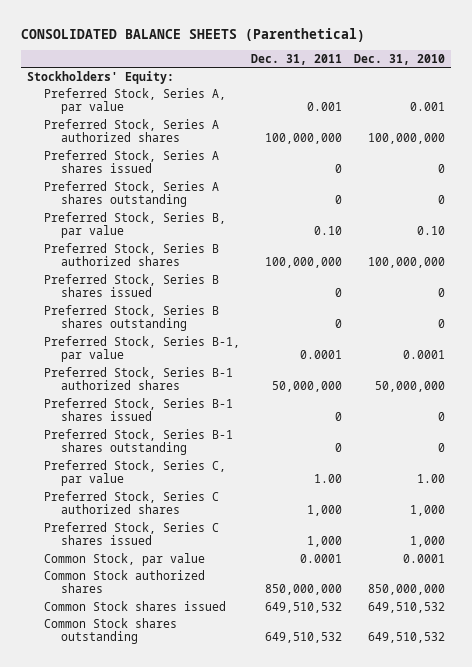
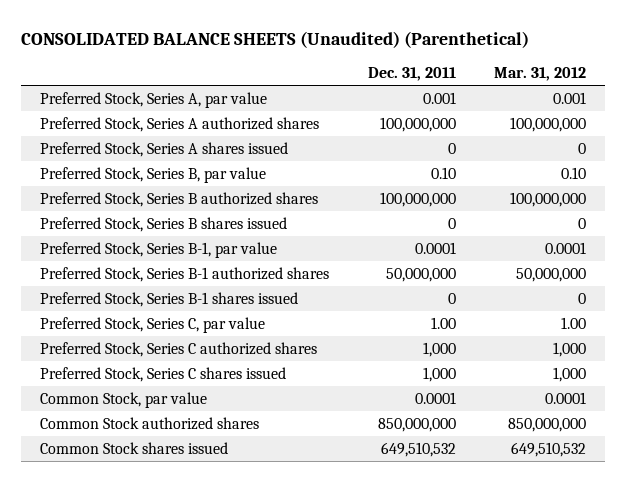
- CONSOLIDATED BALANCE SHEETS (Parenthetical)
+ CONSOLIDATED BALANCE SHEETS (Unaudited) (Parenthetical)
- | Dec. 31, 2011 | Dec. 31, 2010
+ | Dec. 31, 2011 | Mar. 31, 2012
- Stockholders' Equity:
- Preferred Stock, Series A shares outstanding | 0 | 0
- Preferred Stock, Series B shares outstanding | 0 | 0
- Preferred Stock, Series B-1 shares outstanding | 0 | 0
- Common Stock shares outstanding | 649,510,532 | 649,510,532

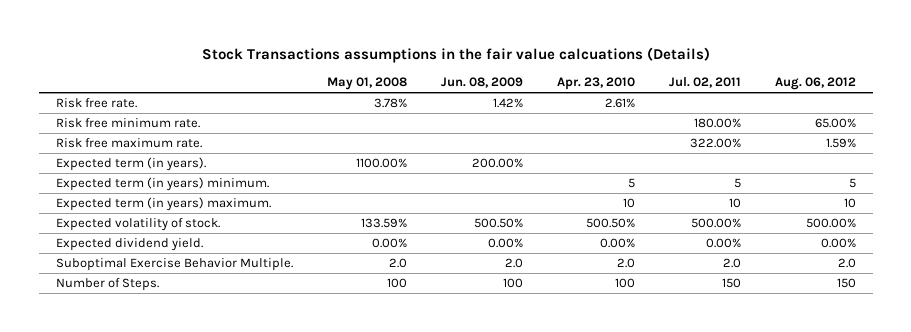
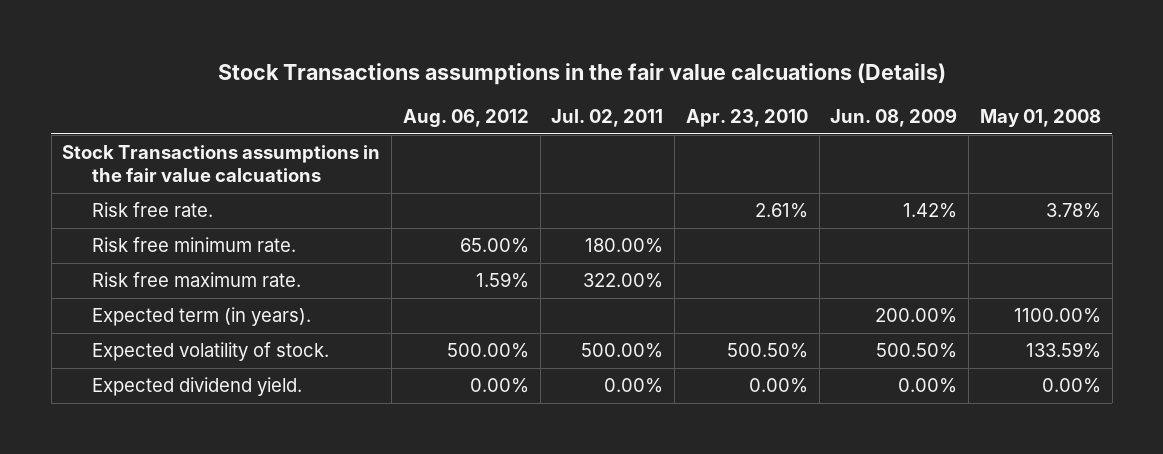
- | May 01, 2008 | Jun. 08, 2009 | Apr. 23, 2010 | Jul. 02, 2011 | Aug. 06, 2012
+ | Aug. 06, 2012 | Jul. 02, 2011 | Apr. 23, 2010 | Jun. 08, 2009 | May 01, 2008
+ Stock Transactions assumptions in the fair value calcuations
- Expected term (in years) minimum. | | | 5 | 5 | 5
- Expected term (in years) maximum. | | | 10 | 10 | 10
- Suboptimal Exercise Behavior Multiple. | 2.0 | 2.0 | 2.0 | 2.0 | 2.0
- Number of Steps. | 100 | 100 | 100 | 150 | 150

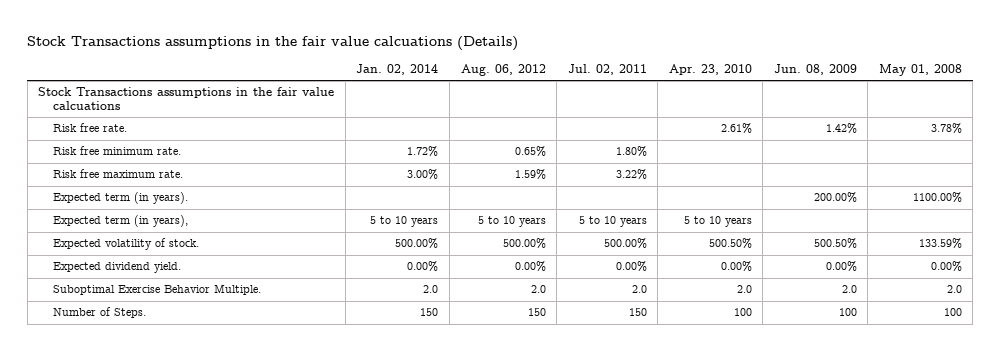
- | Aug. 06, 2012 | Jul. 02, 2011 | Apr. 23, 2010 | Jun. 08, 2009 | May 01, 2008
+ | Jan. 02, 2014 | Aug. 06, 2012 | Jul. 02, 2011 | Apr. 23, 2010 | Jun. 08, 2009 | May 01, 2008
- Risk free minimum rate. | 65.00% | 180.00% | | |
- Risk free maximum rate. | 1.59% | 322.00% | | |
+ Risk free minimum rate. | 1.72% | 0.65% | 1.80% | | |
+ Risk free maximum rate. | 3.00% | 1.59% | 3.22% | | |
+ Expected term (in years), | 5 to 10 years | 5 to 10 years | 5 to 10 years | 5 to 10 years | |
+ Suboptimal Exercise Behavior Multiple. | 2.0 | 2.0 | 2.0 | 2.0 | 2.0 | 2.0
+ Number of Steps. | 150 | 150 | 150 | 100 | 100 | 100

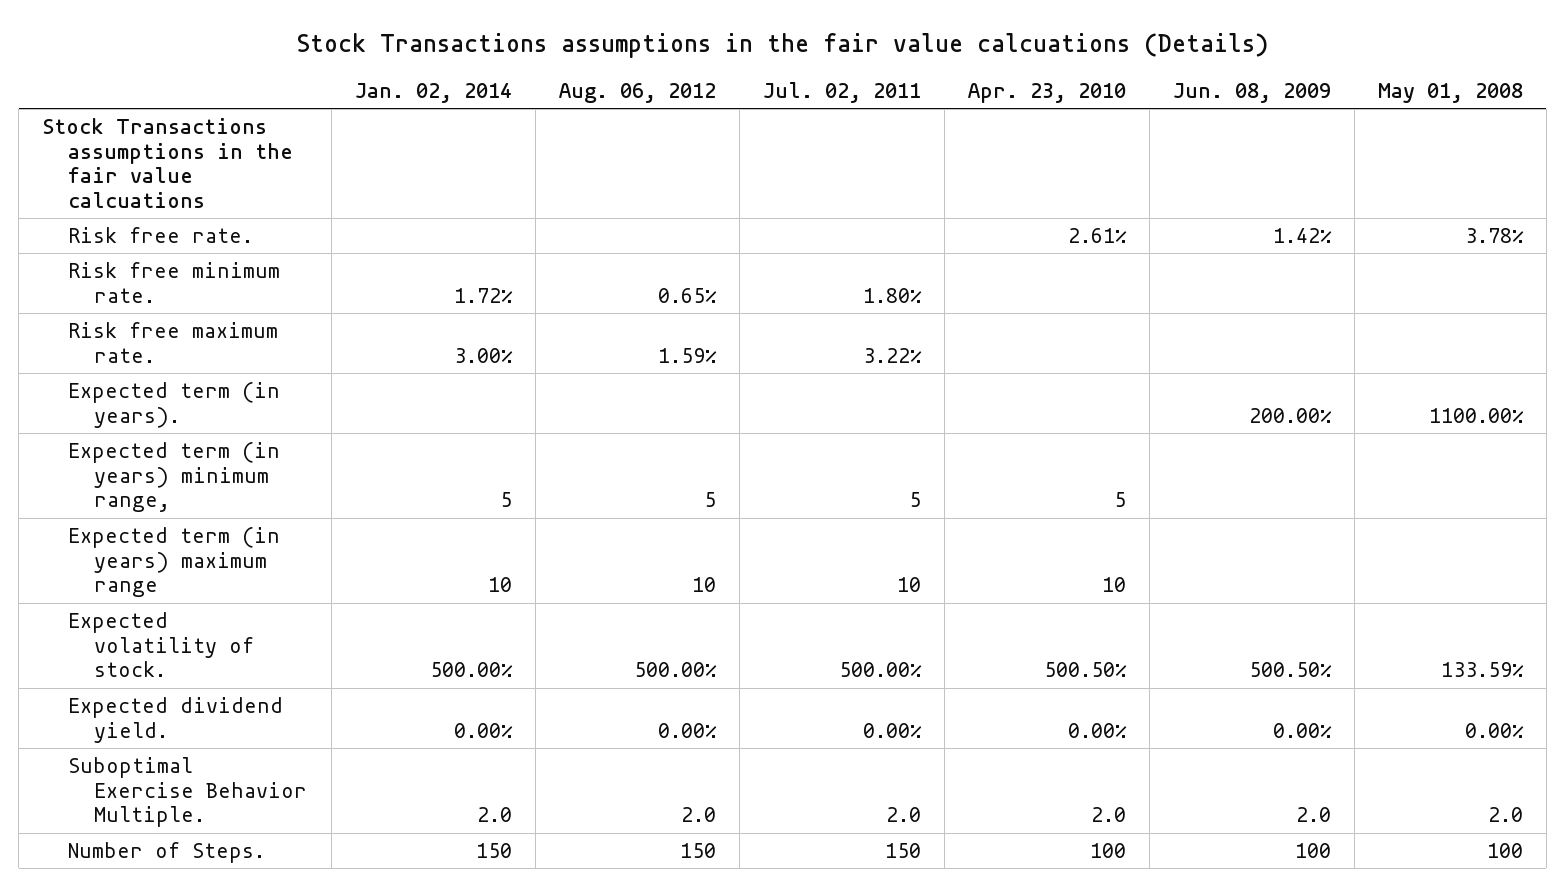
- Expected term (in years), | 5 to 10 years | 5 to 10 years | 5 to 10 years | 5 to 10 years | |
+ Expected term (in years) minimum range, | 5 | 5 | 5 | 5 | |
+ Expected term (in years) maximum range | 10 | 10 | 10 | 10 | |

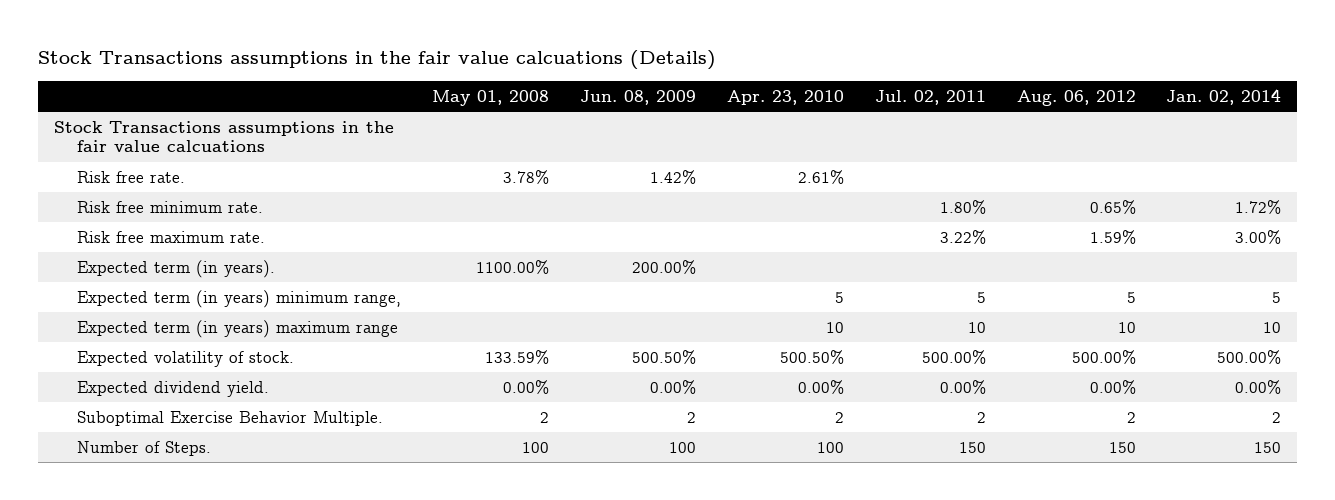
- | Jan. 02, 2014 | Aug. 06, 2012 | Jul. 02, 2011 | Apr. 23, 2010 | Jun. 08, 2009 | May 01, 2008
+ | May 01, 2008 | Jun. 08, 2009 | Apr. 23, 2010 | Jul. 02, 2011 | Aug. 06, 2012 | Jan. 02, 2014
- Suboptimal Exercise Behavior Multiple. | 2.0 | 2.0 | 2.0 | 2.0 | 2.0 | 2.0
+ Suboptimal Exercise Behavior Multiple. | 2 | 2 | 2 | 2 | 2 | 2

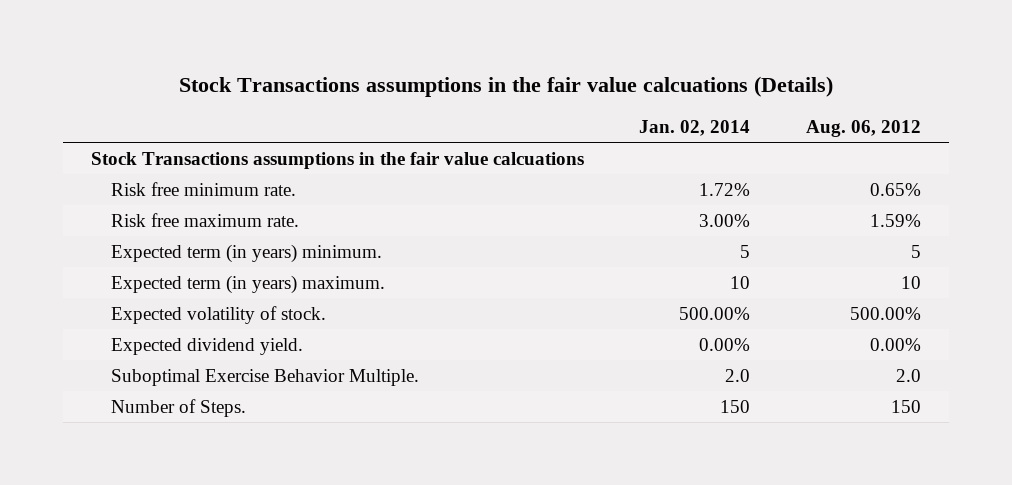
- | May 01, 2008 | Jun. 08, 2009 | Apr. 23, 2010 | Jul. 02, 2011 | Aug. 06, 2012 | Jan. 02, 2014
+ | Jan. 02, 2014 | Aug. 06, 2012
- Risk free rate. | 3.78% | 1.42% | 2.61% | | |
- Expected term (in years). | 1100.00% | 200.00% | | | |
- Expected term (in years) minimum range, | | | 5 | 5 | 5 | 5
- Expected term (in years) maximum range | | | 10 | 10 | 10 | 10
+ Expected term (in years) minimum. | 5 | 5
+ Expected term (in years) maximum. | 10 | 10
- Suboptimal Exercise Behavior Multiple. | 2 | 2 | 2 | 2 | 2 | 2
+ Suboptimal Exercise Behavior Multiple. | 2.0 | 2.0

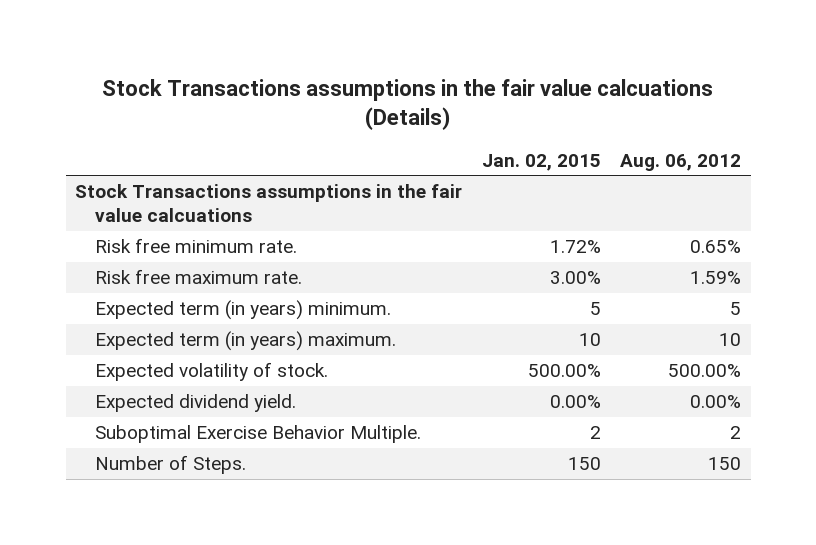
- | Jan. 02, 2014 | Aug. 06, 2012
+ | Jan. 02, 2015 | Aug. 06, 2012
- Suboptimal Exercise Behavior Multiple. | 2.0 | 2.0
+ Suboptimal Exercise Behavior Multiple. | 2 | 2

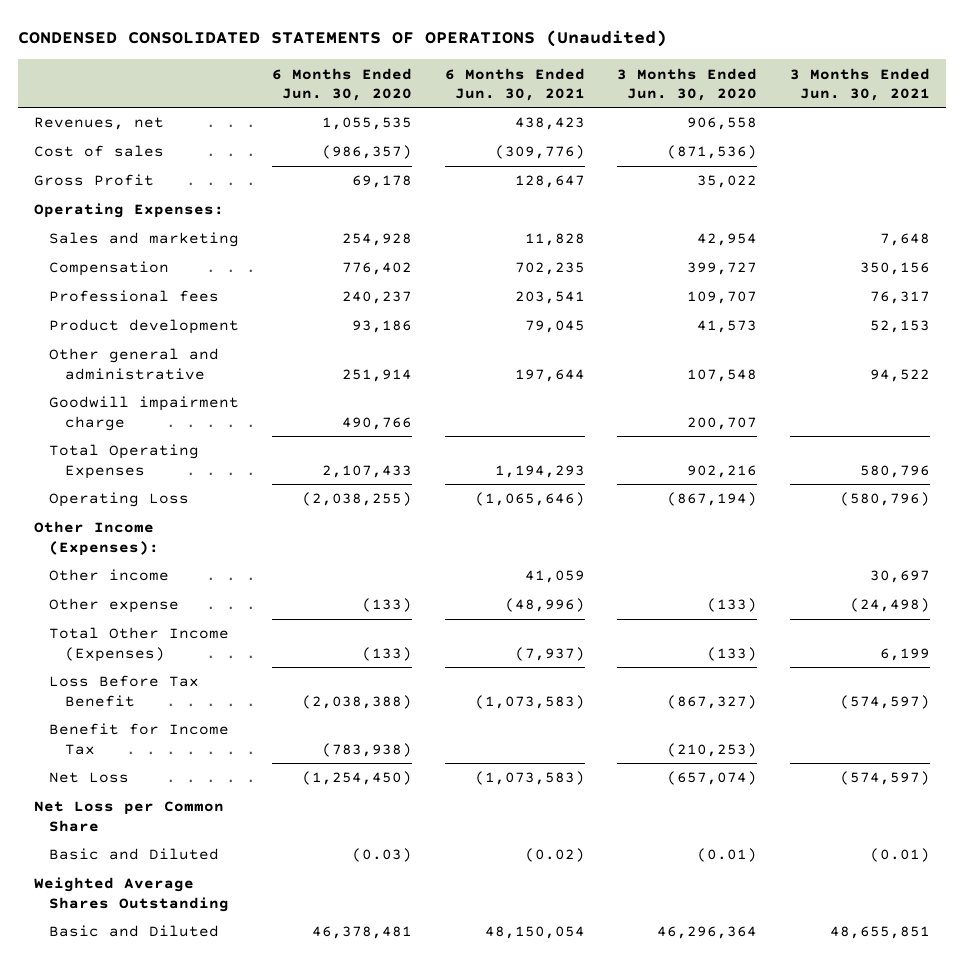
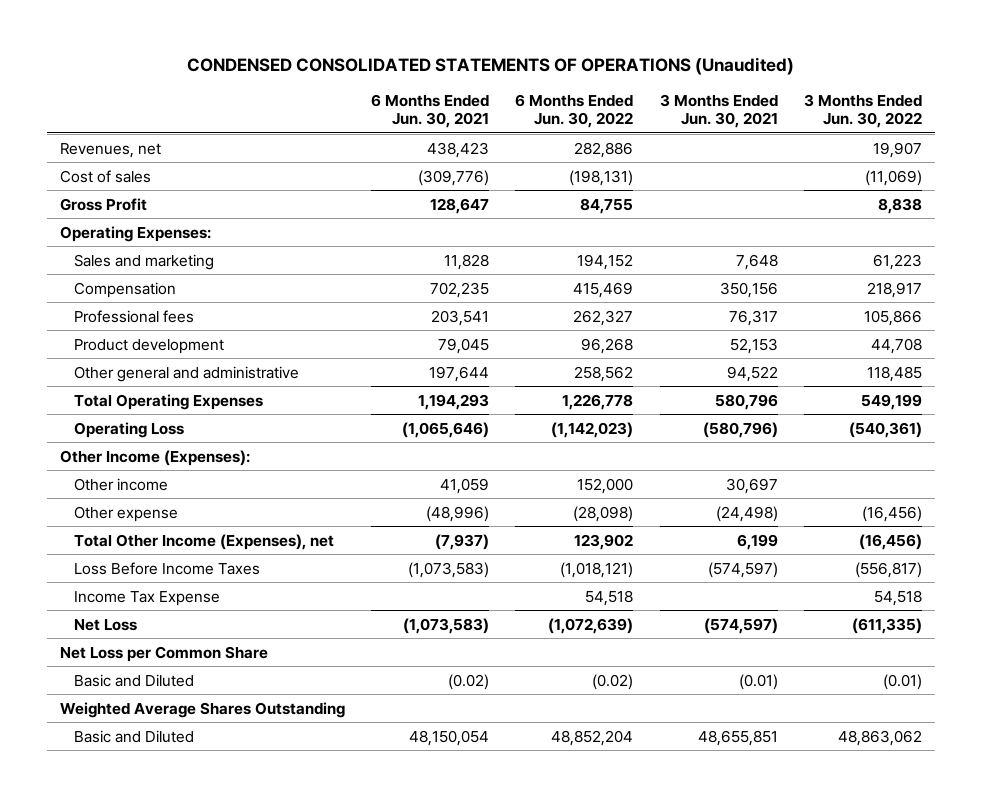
- | 6 Months Ended Jun. 30, 2020 | 6 Months Ended Jun. 30, 2021 | 3 Months Ended Jun. 30, 2020 | 3 Months Ended Jun. 30, 2021
+ | 6 Months Ended Jun. 30, 2021 | 6 Months Ended Jun. 30, 2022 | 3 Months Ended Jun. 30, 2021 | 3 Months Ended Jun. 30, 2022
- Goodwill impairment charge | 490,766 | | 200,707 |
- Total Other Income (Expenses) | (133) | (7,937) | (133) | 6,199
- Loss Before Tax Benefit | (2,038,388) | (1,073,583) | (867,327) | (574,597)
- Benefit for Income Tax | (783,938) | | (210,253) |
+ Total Other Income (Expenses), net | (7,937) | 123,902 | 6,199 | (16,456)
+ Loss Before Income Taxes | (1,073,583) | (1,018,121) | (574,597) | (556,817)
+ Income Tax Expense | | 54,518 | | 54,518

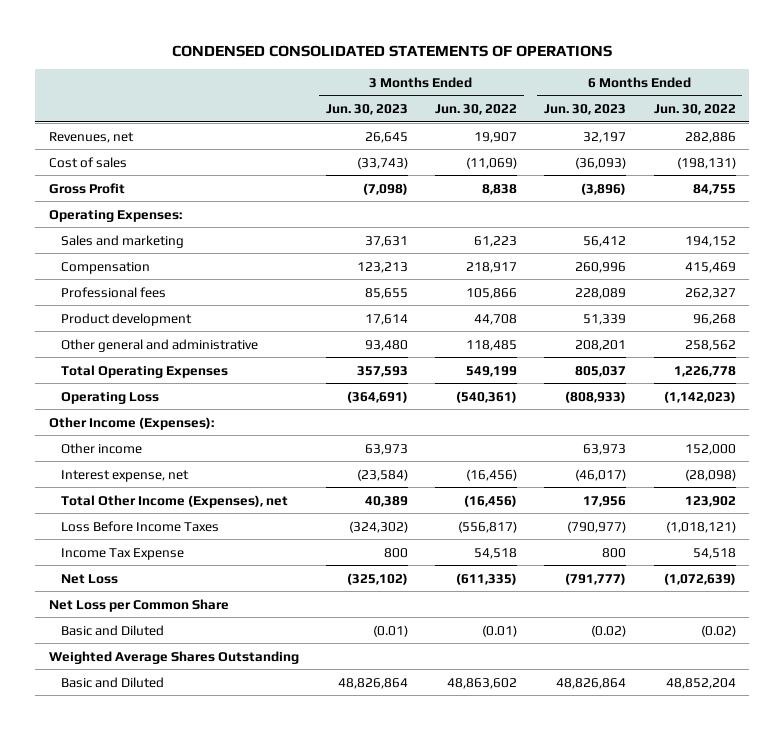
- CONDENSED CONSOLIDATED STATEMENTS OF OPERATIONS (Unaudited)
+ CONDENSED CONSOLIDATED STATEMENTS OF OPERATIONS
- | 6 Months Ended Jun. 30, 2021 | 6 Months Ended Jun. 30, 2022 | 3 Months Ended Jun. 30, 2021 | 3 Months Ended Jun. 30, 2022
+ | 3 Months Ended Jun. 30, 2023 | 3 Months Ended Jun. 30, 2022 | 6 Months Ended Jun. 30, 2023 | 6 Months Ended Jun. 30, 2022
- Other expense | (48,996) | (28,098) | (24,498) | (16,456)
+ Interest expense, net | (23,584) | (16,456) | (46,017) | (28,098)
- Basic and Diluted | 48,150,054 | 48,852,204 | 48,655,851 | 48,863,062
+ Basic and Diluted | 48,826,864 | 48,863,602 | 48,826,864 | 48,852,204

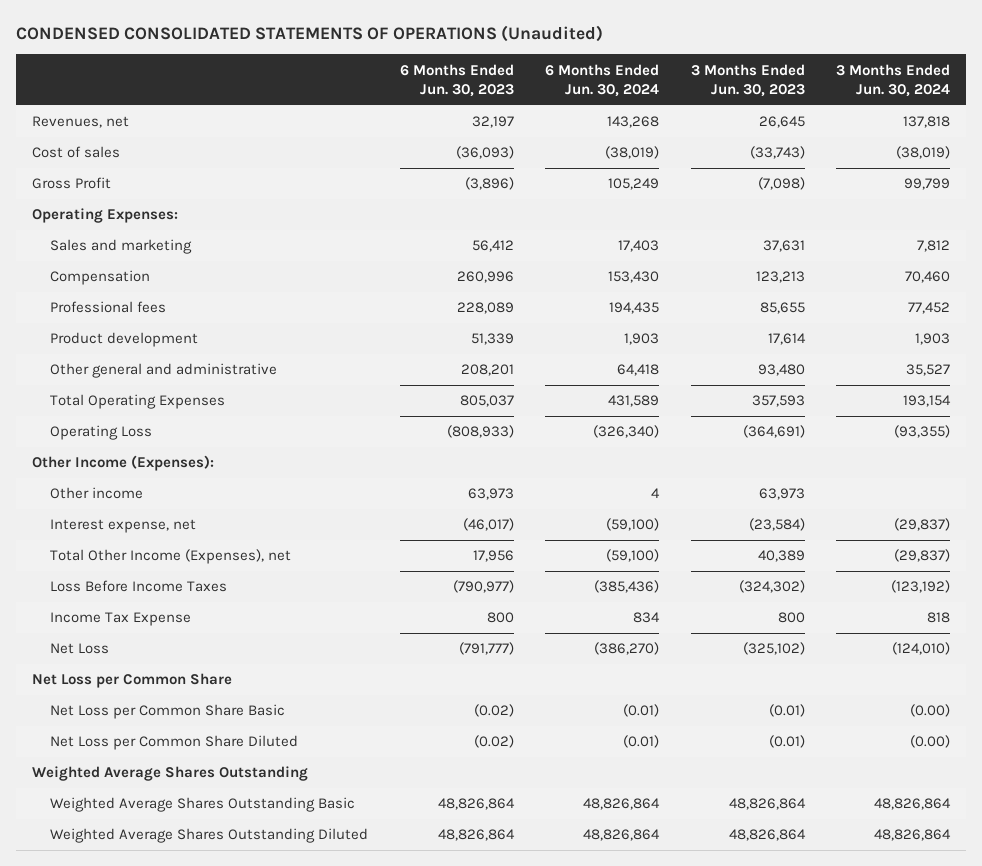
- CONDENSED CONSOLIDATED STATEMENTS OF OPERATIONS
+ CONDENSED CONSOLIDATED STATEMENTS OF OPERATIONS (Unaudited)
- | 3 Months Ended Jun. 30, 2023 | 3 Months Ended Jun. 30, 2022 | 6 Months Ended Jun. 30, 2023 | 6 Months Ended Jun. 30, 2022
+ | 6 Months Ended Jun. 30, 2023 | 6 Months Ended Jun. 30, 2024 | 3 Months Ended Jun. 30, 2023 | 3 Months Ended Jun. 30, 2024
- Basic and Diluted | (0.01) | (0.01) | (0.02) | (0.02)
+ Net Loss per Common Share Basic | (0.02) | (0.01) | (0.01) | (0.00)
+ Net Loss per Common Share Diluted | (0.02) | (0.01) | (0.01) | (0.00)
- Basic and Diluted | 48,826,864 | 48,863,602 | 48,826,864 | 48,852,204
+ Weighted Average Shares Outstanding Basic | 48,826,864 | 48,826,864 | 48,826,864 | 48,826,864
+ Weighted Average Shares Outstanding Diluted | 48,826,864 | 48,826,864 | 48,826,864 | 48,826,864

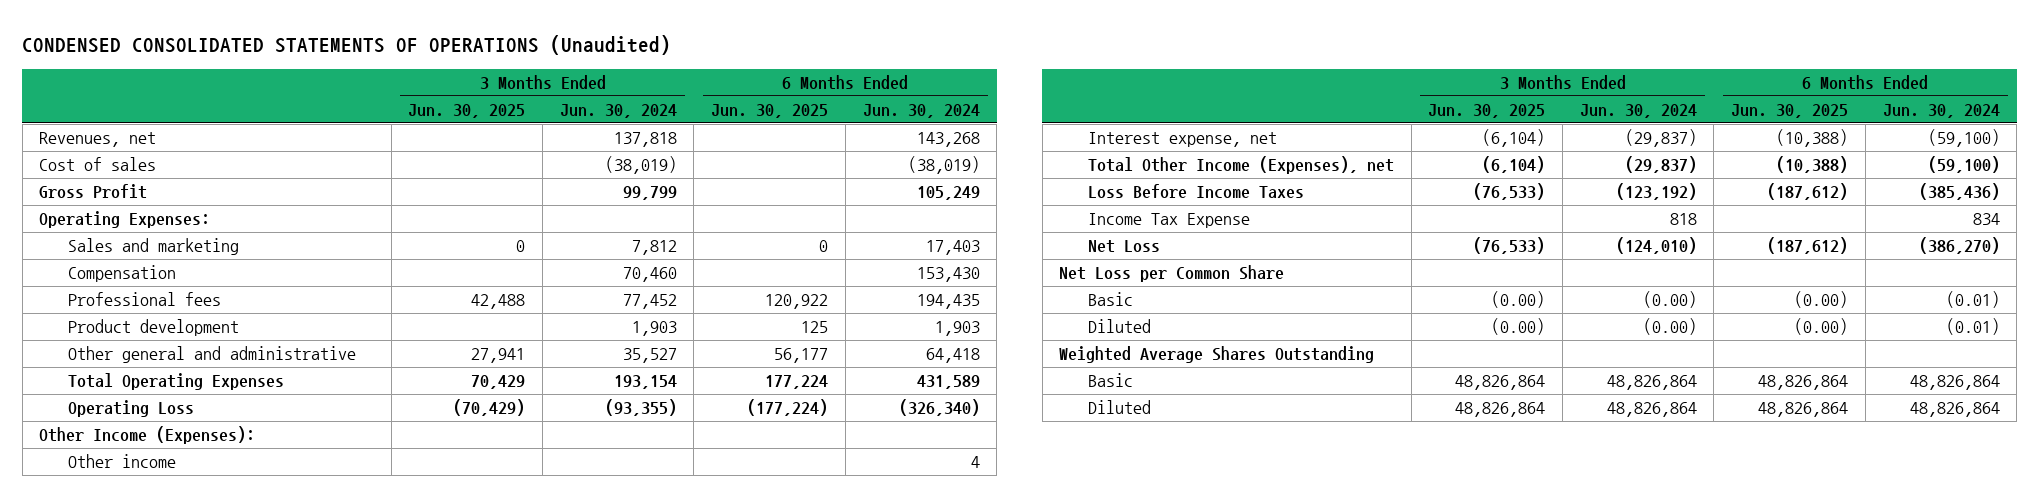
- | 6 Months Ended Jun. 30, 2023 | 6 Months Ended Jun. 30, 2024 | 3 Months Ended Jun. 30, 2023 | 3 Months Ended Jun. 30, 2024
+ | 3 Months Ended Jun. 30, 2025 | 3 Months Ended Jun. 30, 2024 | 6 Months Ended Jun. 30, 2025 | 6 Months Ended Jun. 30, 2024
- Net Loss per Common Share Basic | (0.02) | (0.01) | (0.01) | (0.00)
- Net Loss per Common Share Diluted | (0.02) | (0.01) | (0.01) | (0.00)
+ Basic | (0.00) | (0.00) | (0.00) | (0.01)
+ Diluted | (0.00) | (0.00) | (0.00) | (0.01)
- Weighted Average Shares Outstanding Basic | 48,826,864 | 48,826,864 | 48,826,864 | 48,826,864
- Weighted Average Shares Outstanding Diluted | 48,826,864 | 48,826,864 | 48,826,864 | 48,826,864
+ Basic | 48,826,864 | 48,826,864 | 48,826,864 | 48,826,864
+ Diluted | 48,826,864 | 48,826,864 | 48,826,864 | 48,826,864

